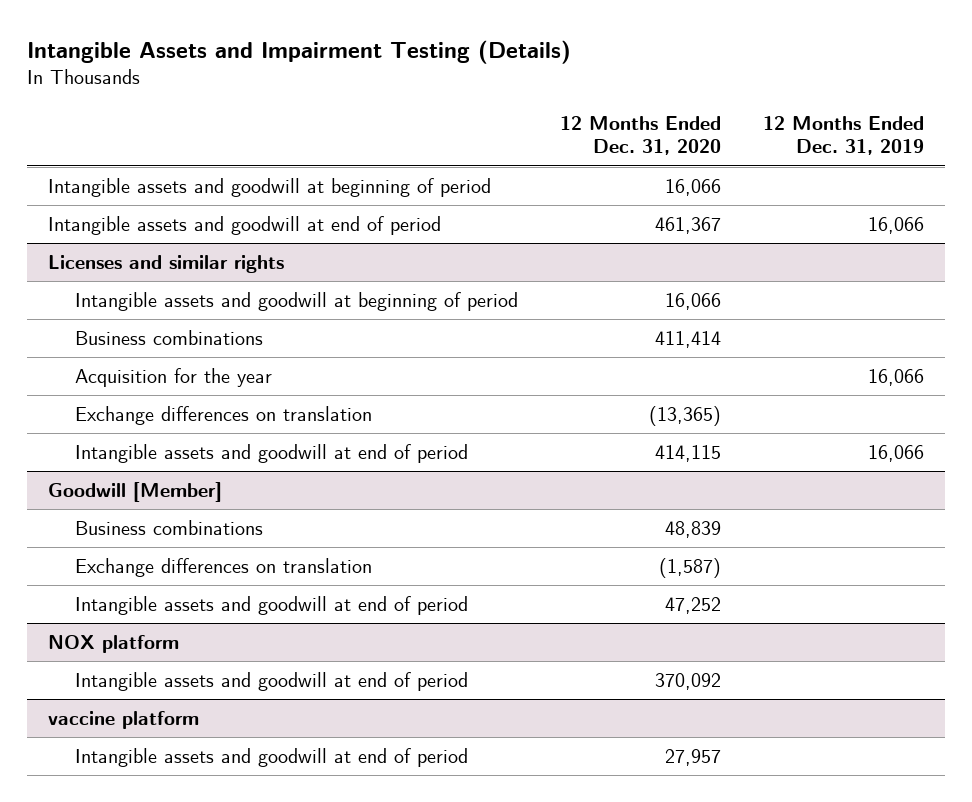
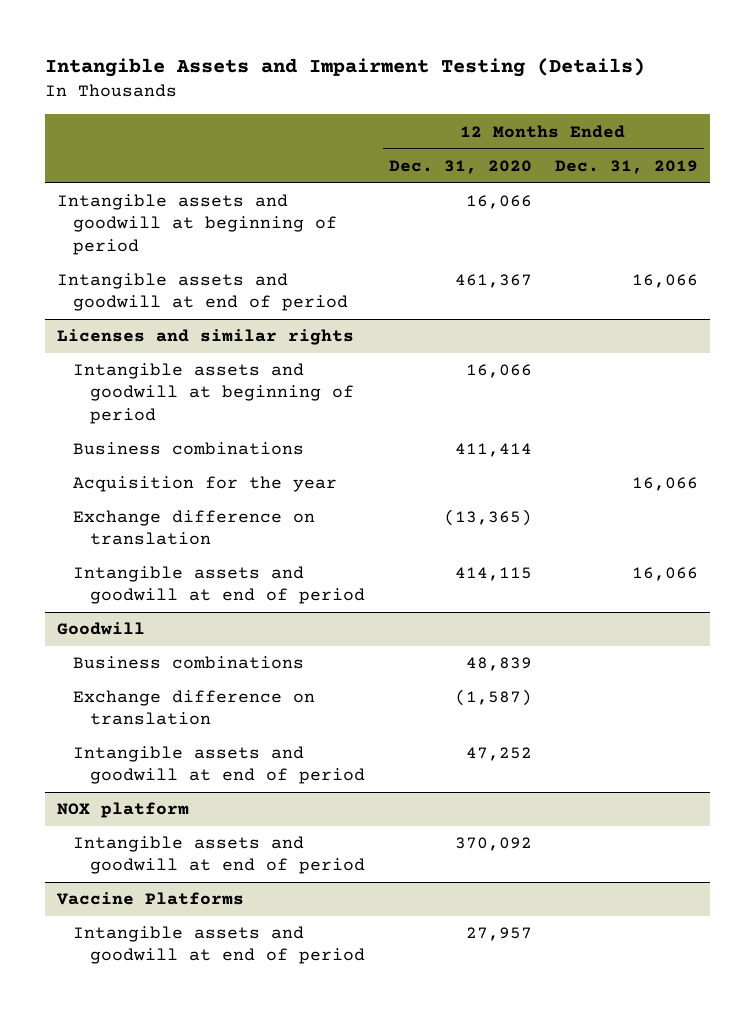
@ Licenses and similar rights
- Exchange differences on translation | (13,365) |
+ Exchange difference on translation | (13,365) |
- Goodwill [Member]
+ Goodwill
- Exchange differences on translation | (1,587) |
+ Exchange difference on translation | (1,587) |
- vaccine platform
+ Vaccine Platforms

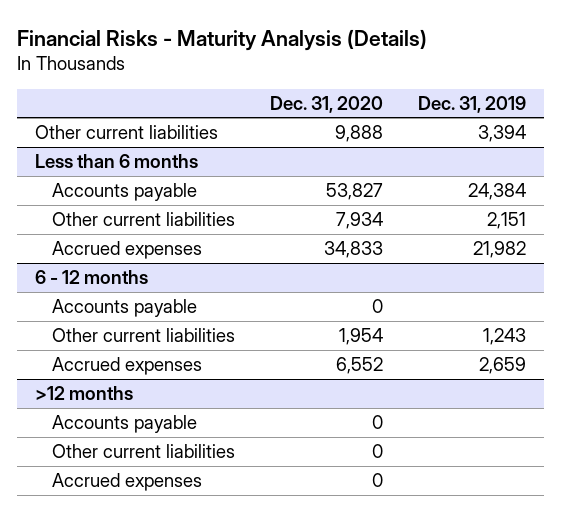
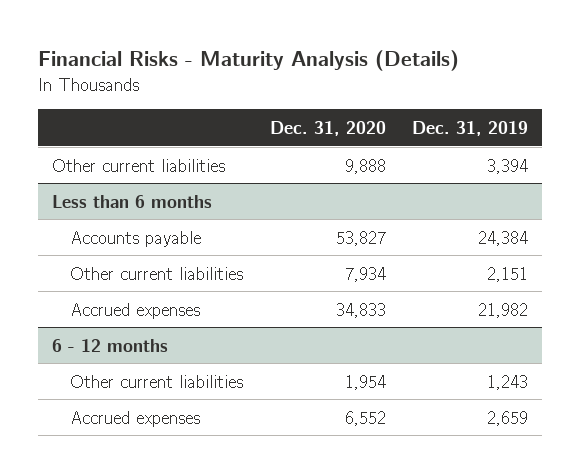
@ 6 - 12 months
- Accounts payable | 0 |
- >12 months
- Accounts payable | 0 |
- Other current liabilities | 0 |
- Accrued expenses | 0 |

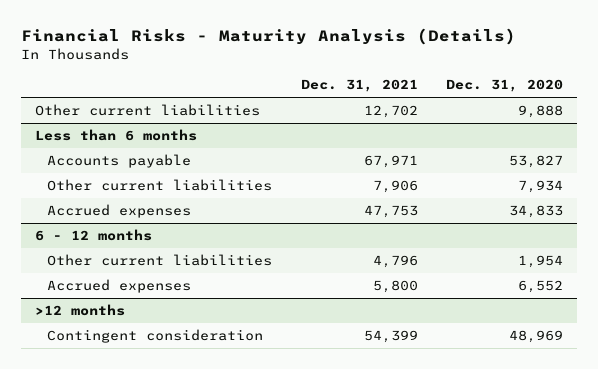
- | Dec. 31, 2020 | Dec. 31, 2019
+ | Dec. 31, 2021 | Dec. 31, 2020
+ >12 months
+ Contingent consideration | 54,399 | 48,969

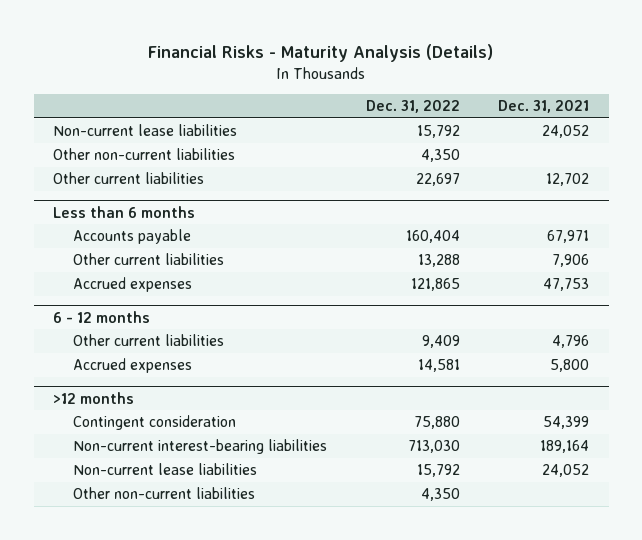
- | Dec. 31, 2021 | Dec. 31, 2020
+ | Dec. 31, 2022 | Dec. 31, 2021
+ Non-current lease liabilities | 15,792 | 24,052
+ Other non-current liabilities | 4,350 |
@ >12 months
+ Non-current interest-bearing liabilities | 713,030 | 189,164
+ Non-current lease liabilities | 15,792 | 24,052
+ Other non-current liabilities | 4,350 |

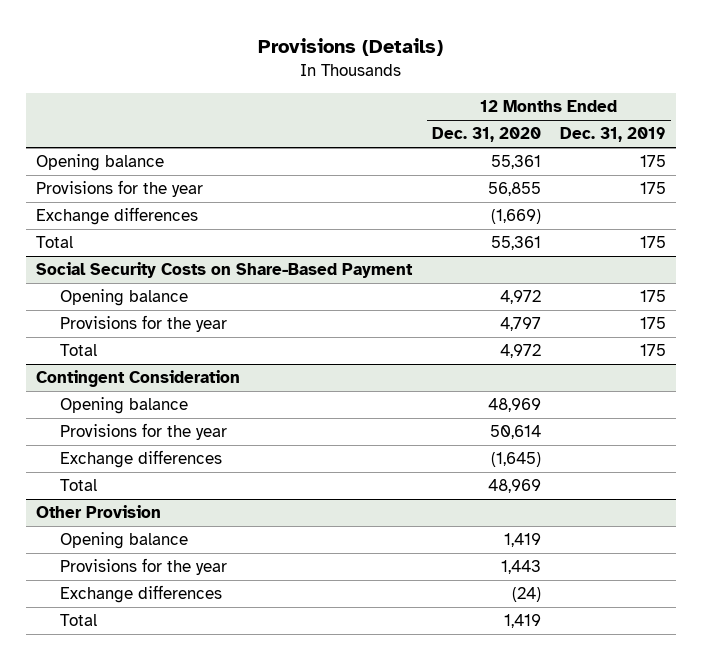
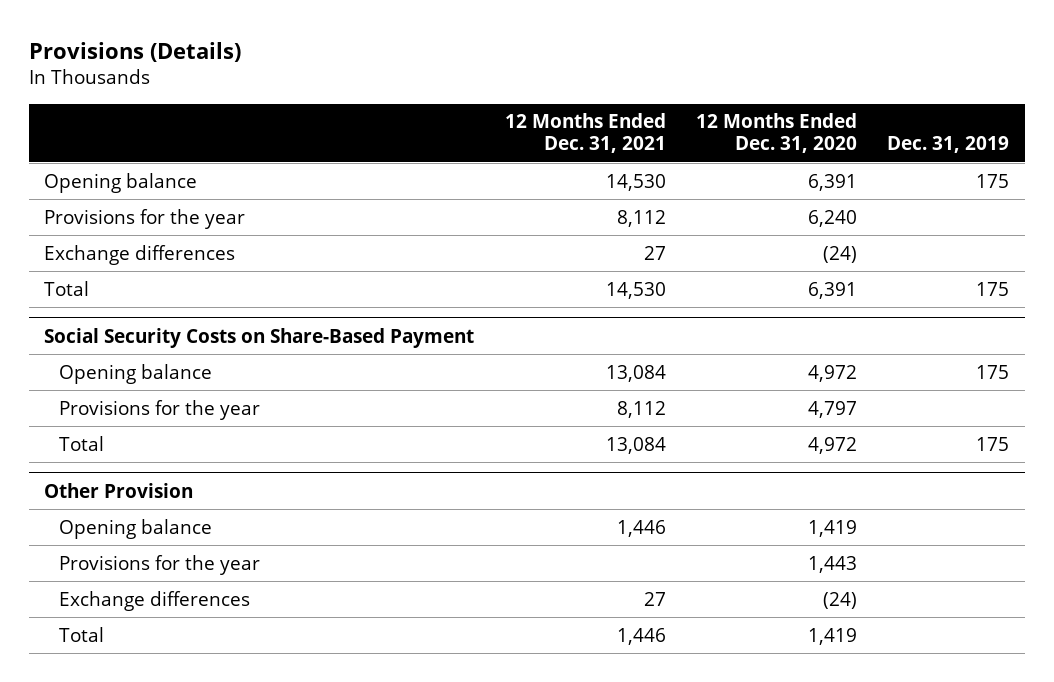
- | 12 Months Ended Dec. 31, 2020 | 12 Months Ended Dec. 31, 2019
+ | 12 Months Ended Dec. 31, 2021 | 12 Months Ended Dec. 31, 2020 | Dec. 31, 2019
- Opening balance | 55,361 | 175
- Provisions for the year | 56,855 | 175
- Exchange differences | (1,669) |
- Total | 55,361 | 175
+ Opening balance | 14,530 | 6,391 | 175
+ Provisions for the year | 8,112 | 6,240 |
+ Exchange differences | 27 | (24) |
+ Total | 14,530 | 6,391 | 175
- Contingent Consideration
- Opening balance | 48,969 |
- Provisions for the year | 50,614 |
- Exchange differences | (1,645) |
- Total | 48,969 |

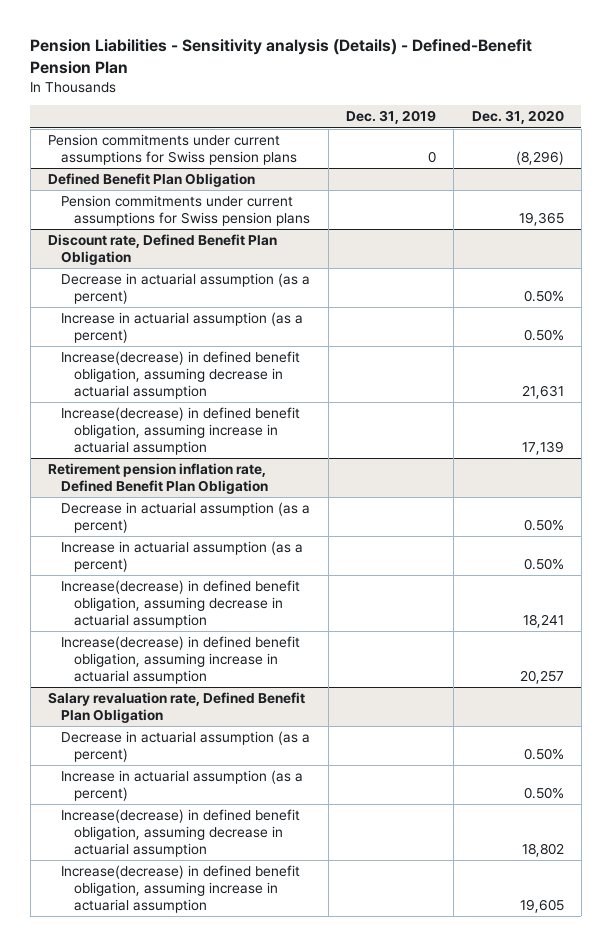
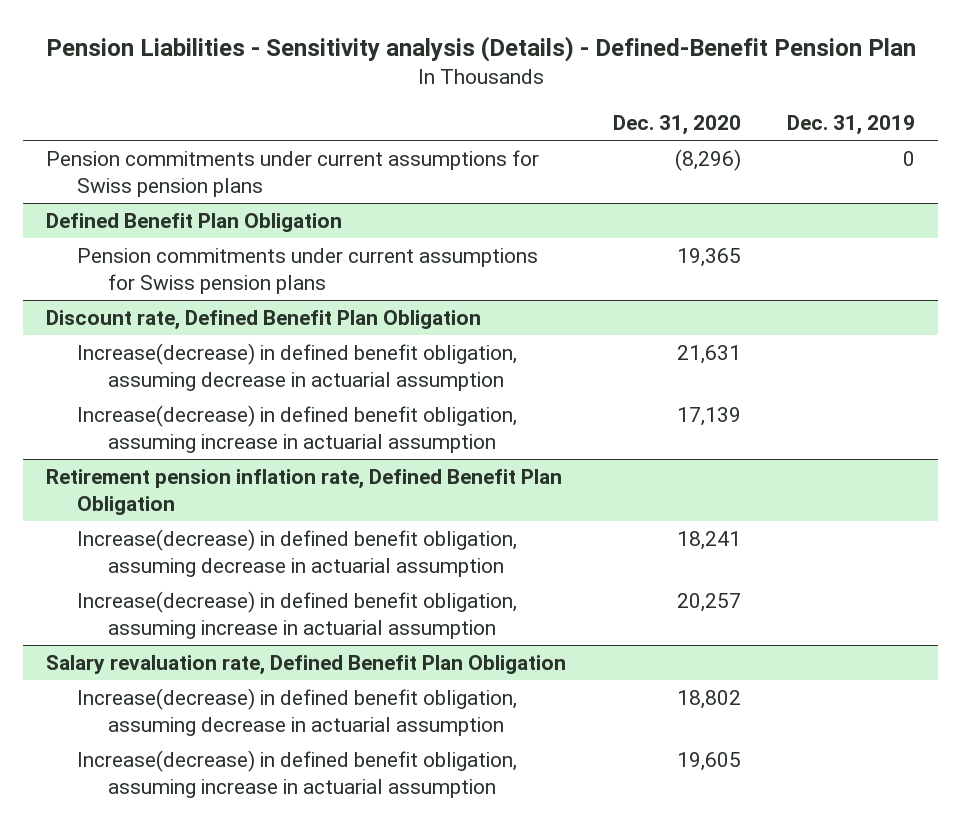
- | Dec. 31, 2019 | Dec. 31, 2020
+ | Dec. 31, 2020 | Dec. 31, 2019
@ Discount rate, Defined Benefit Plan Obligation
- Decrease in actuarial assumption (as a percent) | | 0.50%
- Increase in actuarial assumption (as a percent) | | 0.50%
@ Retirement pension inflation rate, Defined Benefit Plan Obligation
- Decrease in actuarial assumption (as a percent) | | 0.50%
- Increase in actuarial assumption (as a percent) | | 0.50%
@ Salary revaluation rate, Defined Benefit Plan Obligation
- Decrease in actuarial assumption (as a percent) | | 0.50%
- Increase in actuarial assumption (as a percent) | | 0.50%

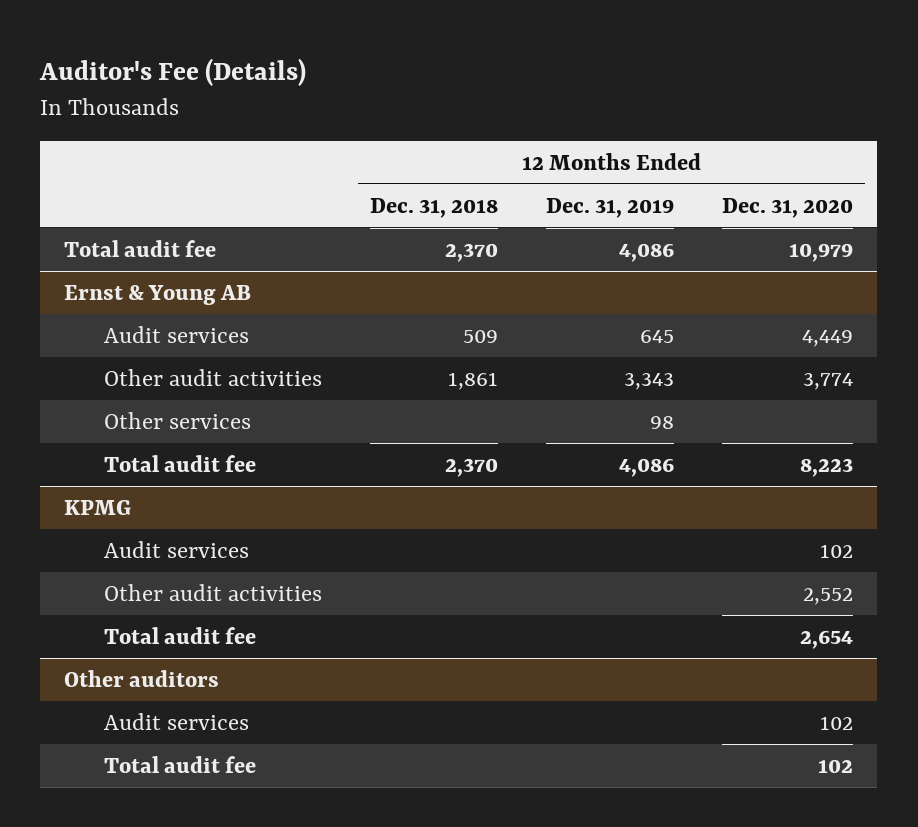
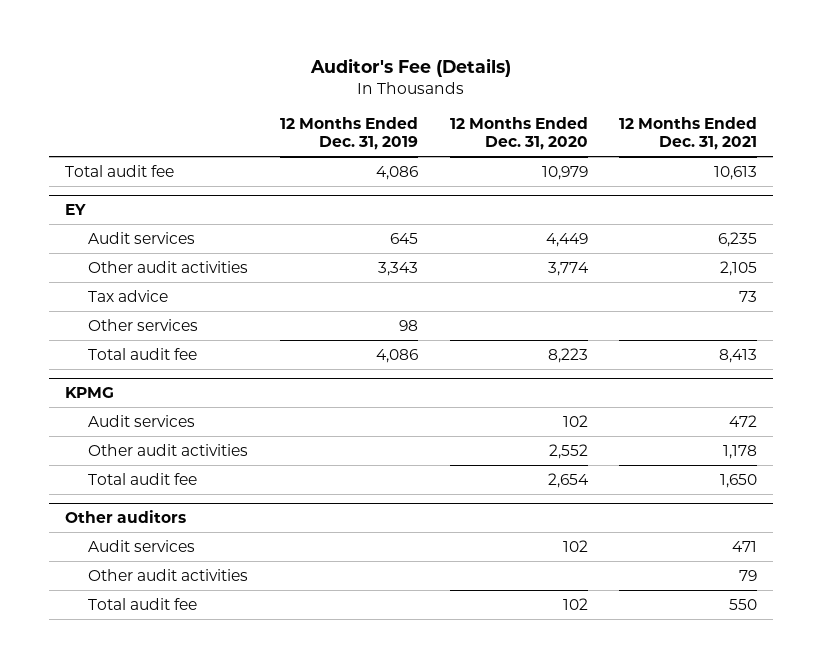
- | 12 Months Ended Dec. 31, 2018 | 12 Months Ended Dec. 31, 2019 | 12 Months Ended Dec. 31, 2020
+ | 12 Months Ended Dec. 31, 2019 | 12 Months Ended Dec. 31, 2020 | 12 Months Ended Dec. 31, 2021
- Ernst & Young AB
+ EY
+ Tax advice | | | 73
@ Other auditors
+ Other audit activities | | | 79

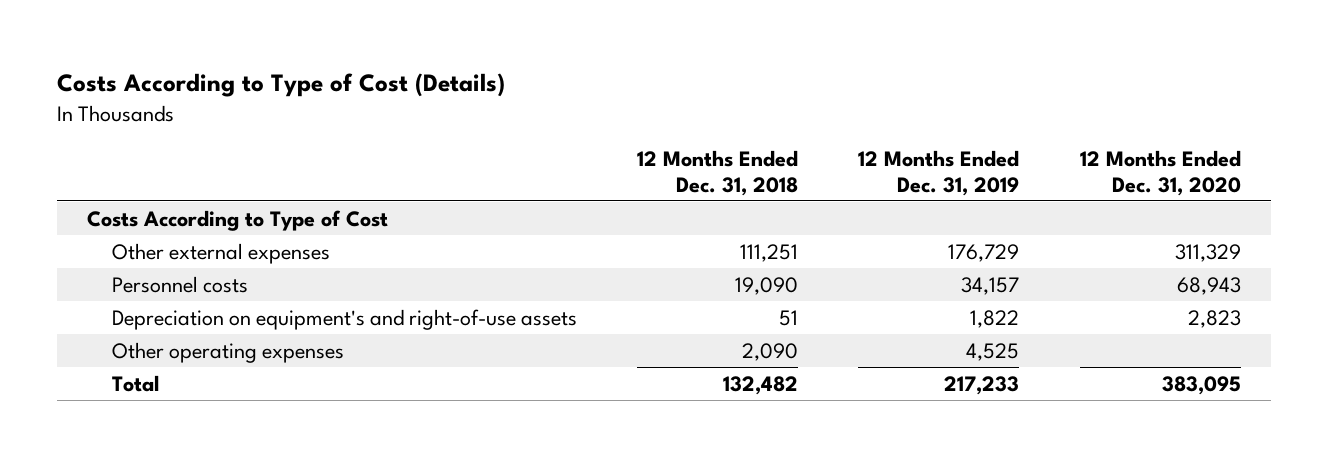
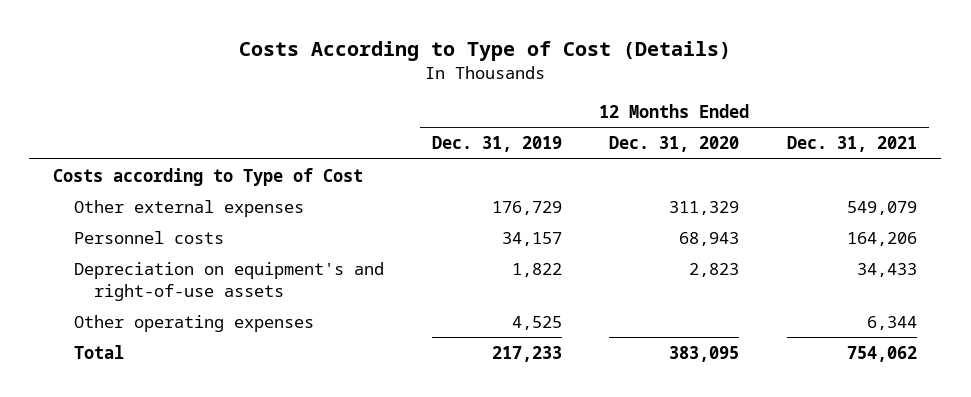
- | 12 Months Ended Dec. 31, 2018 | 12 Months Ended Dec. 31, 2019 | 12 Months Ended Dec. 31, 2020
+ | 12 Months Ended Dec. 31, 2019 | 12 Months Ended Dec. 31, 2020 | 12 Months Ended Dec. 31, 2021
- Costs According to Type of Cost
+ Costs according to Type of Cost

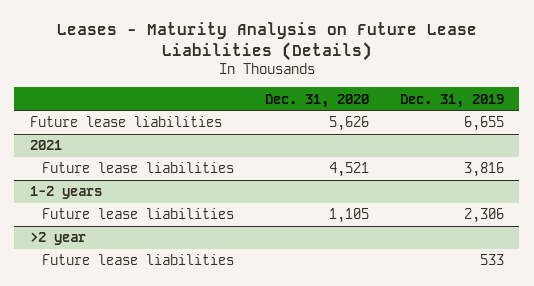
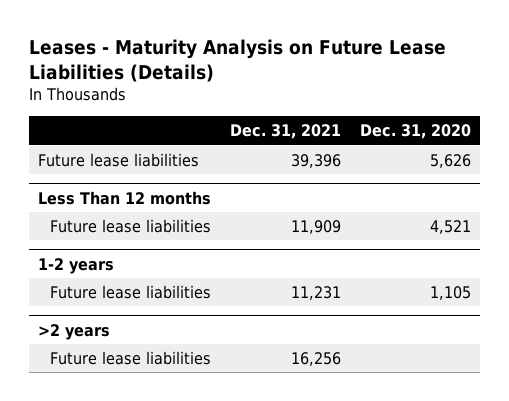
- | Dec. 31, 2020 | Dec. 31, 2019
+ | Dec. 31, 2021 | Dec. 31, 2020
- 2021
+ Less Than 12 months
- >2 year
+ >2 years

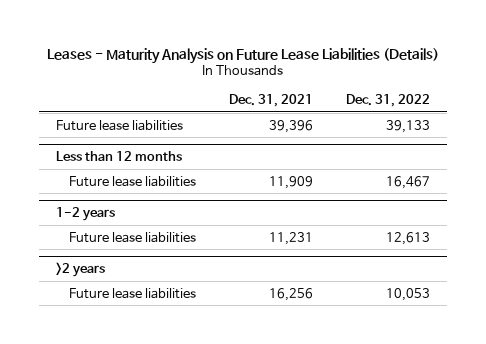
- | Dec. 31, 2021 | Dec. 31, 2020
+ | Dec. 31, 2021 | Dec. 31, 2022
- Less Than 12 months
+ Less than 12 months

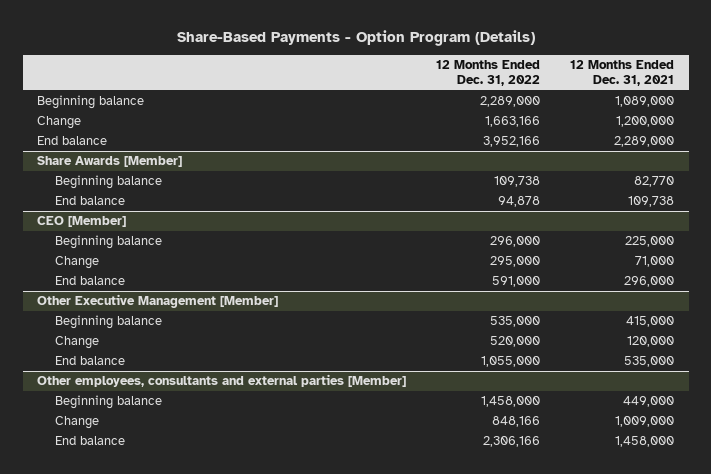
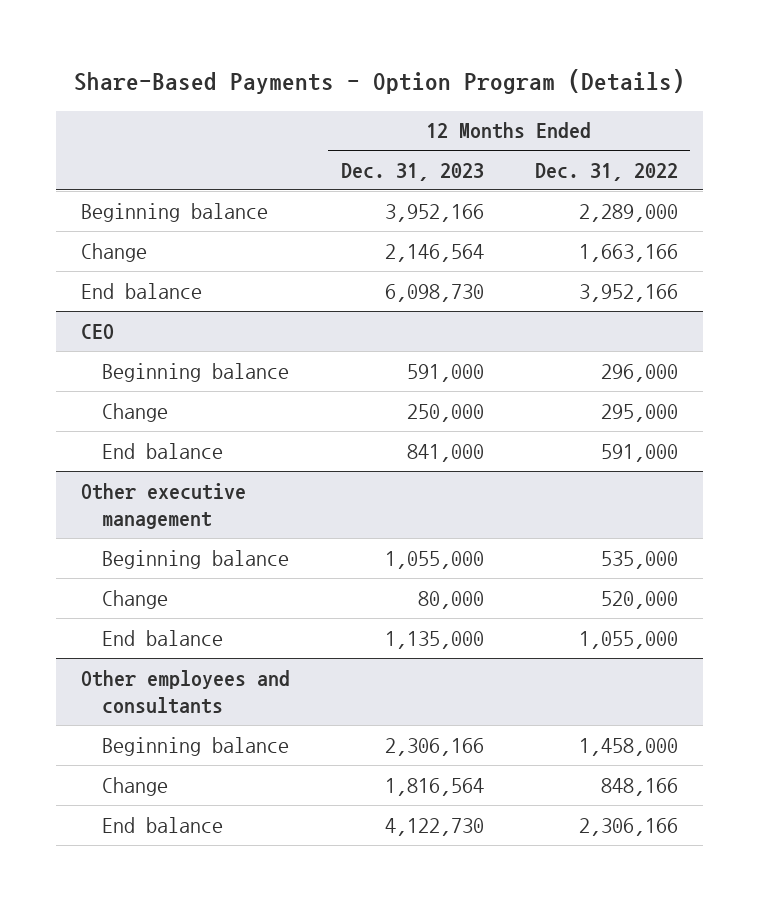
- | 12 Months Ended Dec. 31, 2022 | 12 Months Ended Dec. 31, 2021
+ | 12 Months Ended Dec. 31, 2023 | 12 Months Ended Dec. 31, 2022
- Share Awards [Member]
- Beginning balance | 109,738 | 82,770
- End balance | 94,878 | 109,738
- CEO [Member]
+ CEO
- Other Executive Management [Member]
+ Other executive management
- Other employees, consultants and external parties [Member]
+ Other employees and consultants

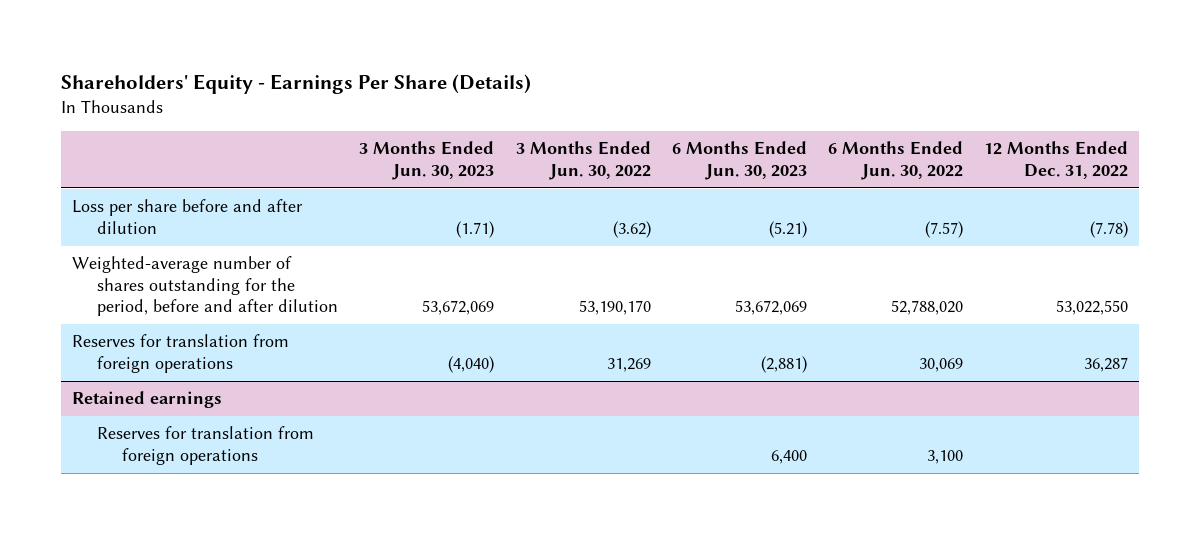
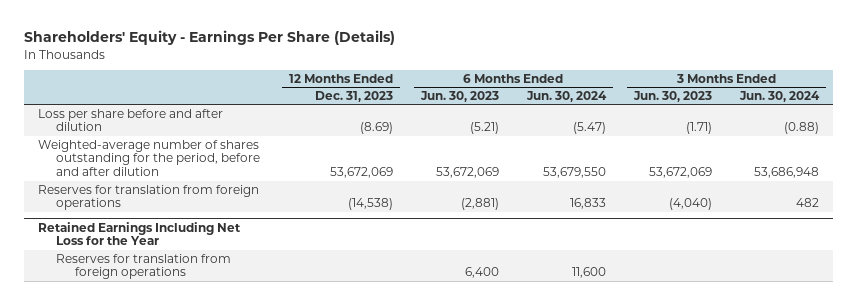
- | 3 Months Ended Jun. 30, 2023 | 3 Months Ended Jun. 30, 2022 | 6 Months Ended Jun. 30, 2023 | 6 Months Ended Jun. 30, 2022 | 12 Months Ended Dec. 31, 2022
+ | 12 Months Ended Dec. 31, 2023 | 6 Months Ended Jun. 30, 2023 | 6 Months Ended Jun. 30, 2024 | 3 Months Ended Jun. 30, 2023 | 3 Months Ended Jun. 30, 2024
- Retained earnings
+ Retained Earnings Including Net Loss for the Year

